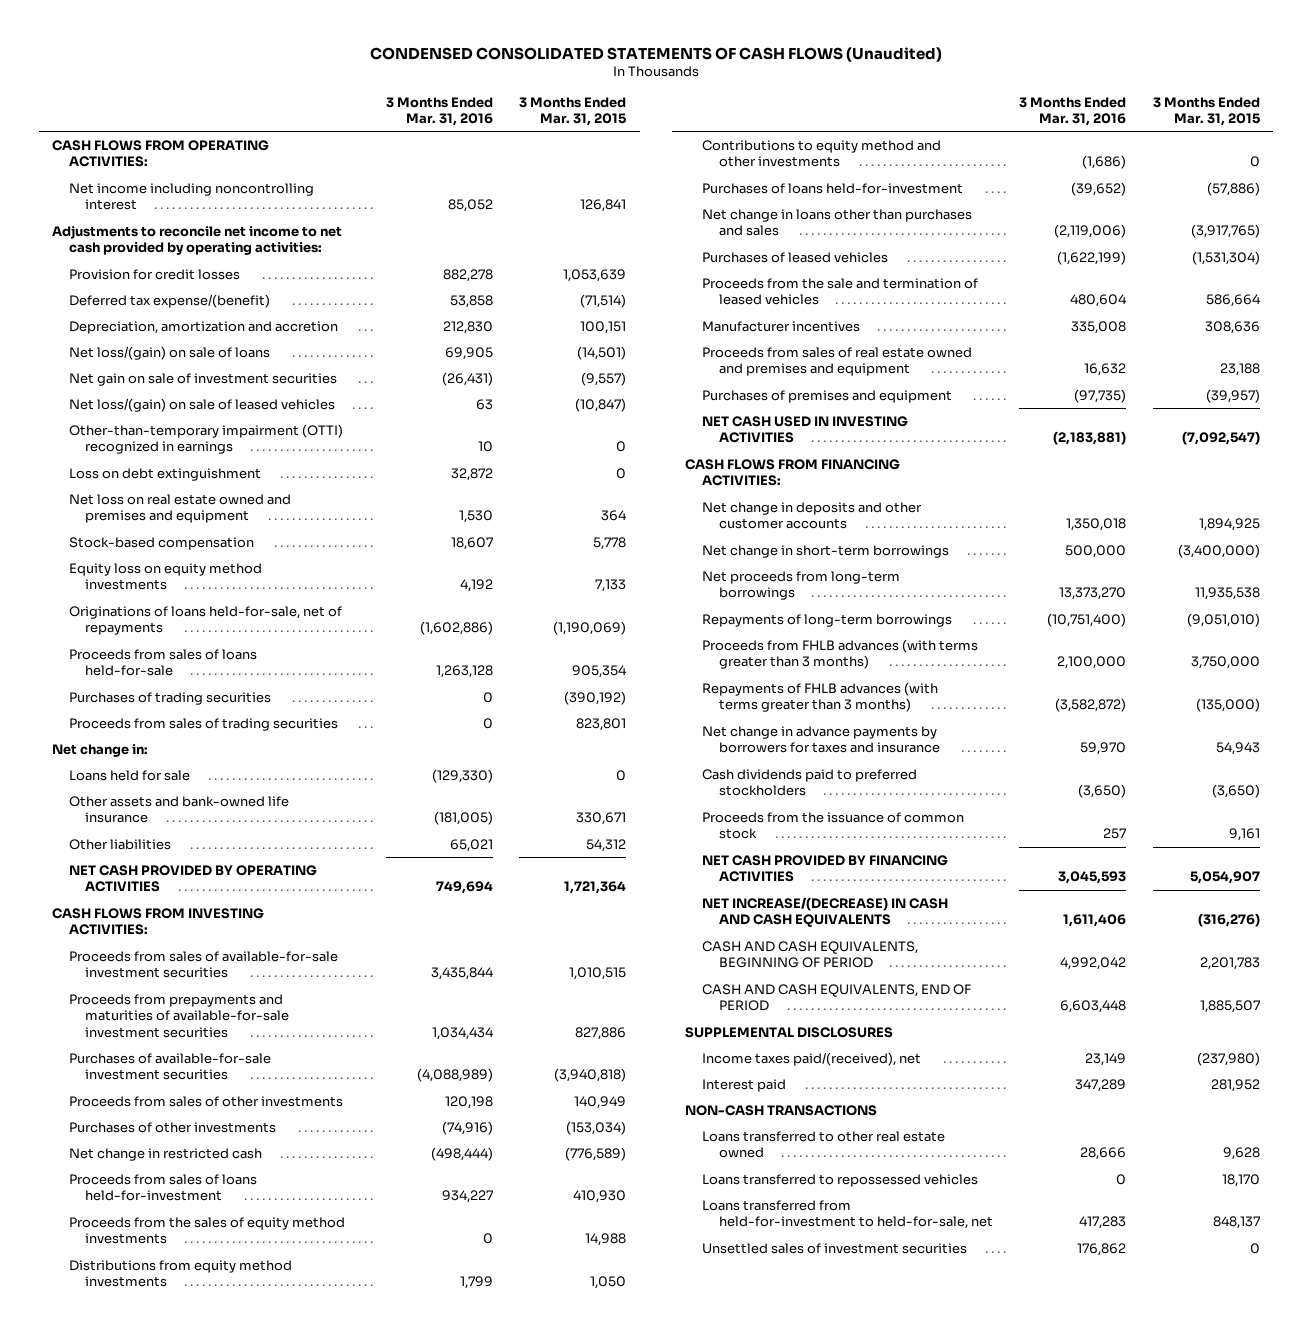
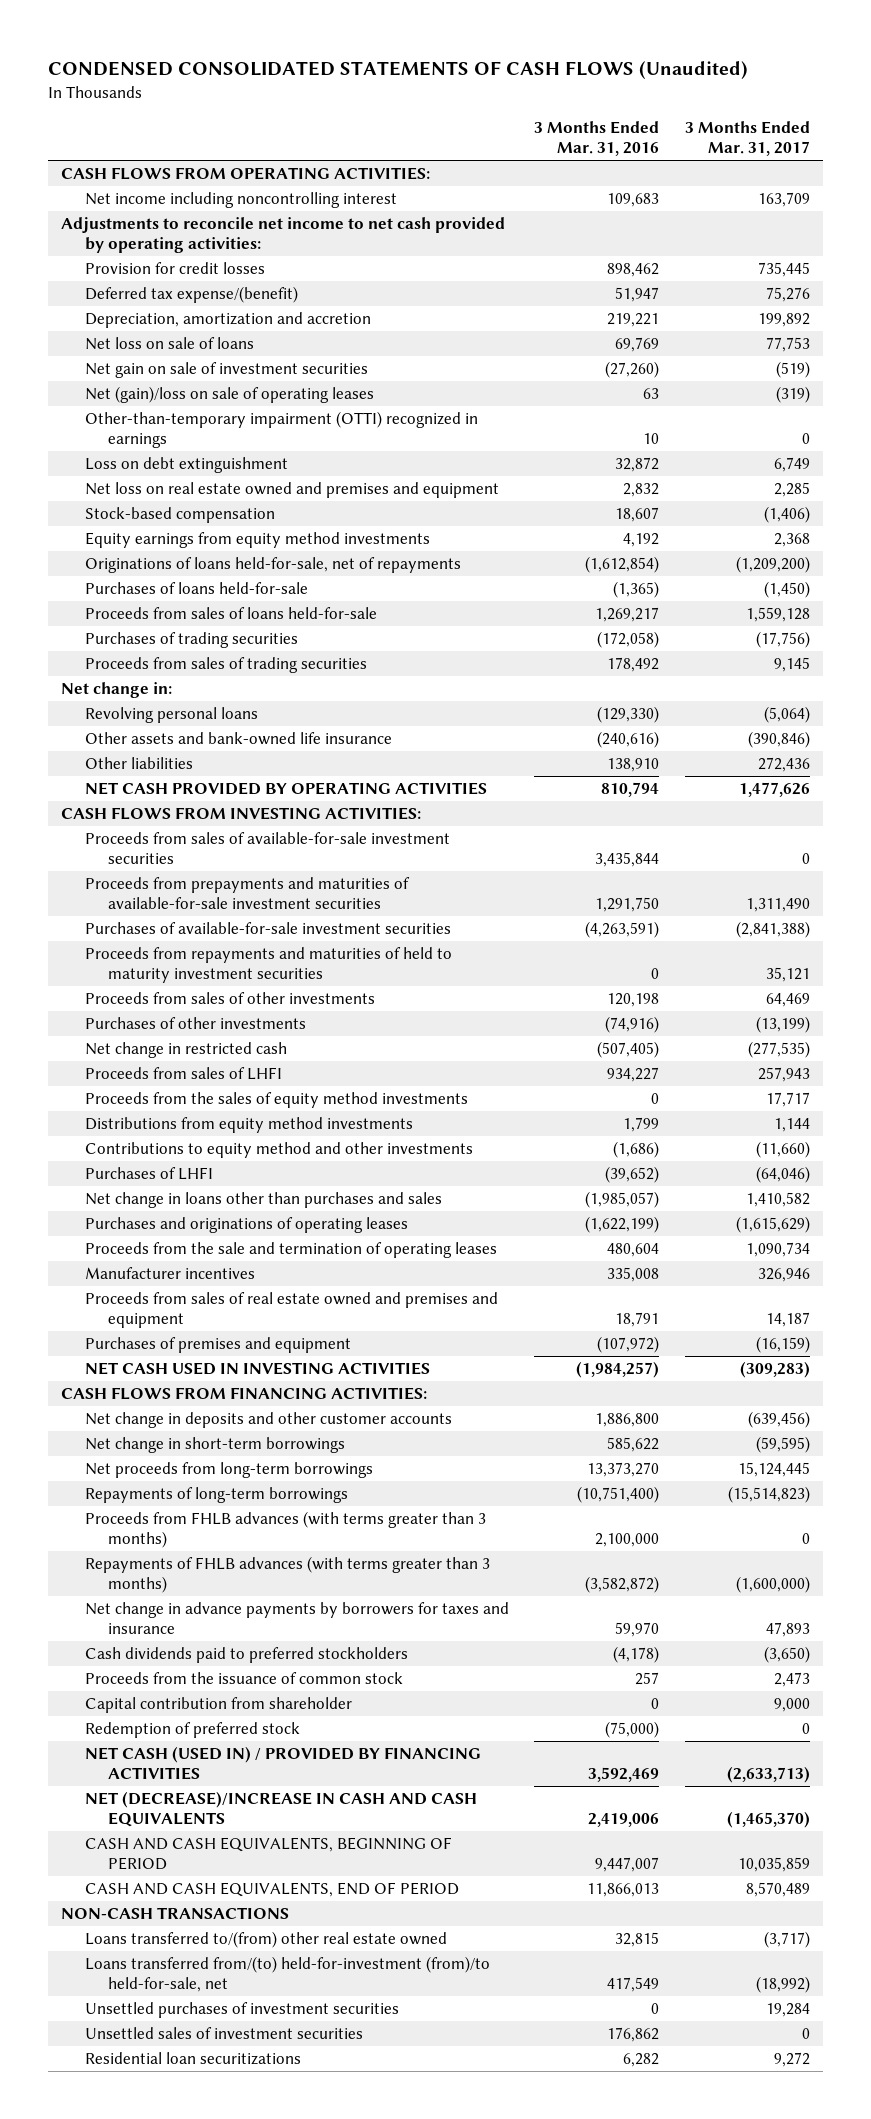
- | 3 Months Ended Mar. 31, 2016 | 3 Months Ended Mar. 31, 2015
+ | 3 Months Ended Mar. 31, 2016 | 3 Months Ended Mar. 31, 2017
- Net income including noncontrolling interest | 85,052 | 126,841
+ Net income including noncontrolling interest | 109,683 | 163,709
- Provision for credit losses | 882,278 | 1,053,639
- Deferred tax expense/(benefit) | 53,858 | (71,514)
- Depreciation, amortization and accretion | 212,830 | 100,151
- Net loss/(gain) on sale of loans | 69,905 | (14,501)
- Net gain on sale of investment securities | (26,431) | (9,557)
- Net loss/(gain) on sale of leased vehicles | 63 | (10,847)
+ Provision for credit losses | 898,462 | 735,445
+ Deferred tax expense/(benefit) | 51,947 | 75,276
+ Depreciation, amortization and accretion | 219,221 | 199,892
+ Net loss on sale of loans | 69,769 | 77,753
+ Net gain on sale of investment securities | (27,260) | (519)
+ Net (gain)/loss on sale of operating leases | 63 | (319)
- Net loss on real estate owned and premises and equipment | 1,530 | 364
+ Net loss on real estate owned and premises and equipment | 2,832 | 2,285
- Equity loss on equity method investments | 4,192 | 7,133
- Originations of loans held-for-sale, net of repayments | (1,602,886) | (1,190,069)
- Proceeds from sales of loans held-for-sale | 1,263,128 | 905,354
- Purchases of trading securities | 0 | (390,192)
- Proceeds from sales of trading securities | 0 | 823,801
+ Equity earnings from equity method investments | 4,192 | 2,368
+ Originations of loans held-for-sale, net of repayments | (1,612,854) | (1,209,200)
+ Purchases of loans held-for-sale | (1,365) | (1,450)
+ Proceeds from sales of loans held-for-sale | 1,269,217 | 1,559,128
+ Purchases of trading securities | (172,058) | (17,756)
+ Proceeds from sales of trading securities | 178,492 | 9,145
- Loans held for sale | (129,330) | 0
- Other assets and bank-owned life insurance | (181,005) | 330,671
- Other liabilities | 65,021 | 54,312
- NET CASH PROVIDED BY OPERATING ACTIVITIES | 749,694 | 1,721,364
+ Revolving personal loans | (129,330) | (5,064)
+ Other assets and bank-owned life insurance | (240,616) | (390,846)
+ Other liabilities | 138,910 | 272,436
+ NET CASH PROVIDED BY OPERATING ACTIVITIES | 810,794 | 1,477,626
- Proceeds from prepayments and maturities of available-for-sale investment securities | 1,034,434 | 827,886
- Purchases of available-for-sale investment securities | (4,088,989) | (3,940,818)
+ Proceeds from prepayments and maturities of available-for-sale investment securities | 1,291,750 | 1,311,490
+ Purchases of available-for-sale investment securities | (4,263,591) | (2,841,388)
+ Proceeds from repayments and maturities of held to maturity investment securities | 0 | 35,121
- Net change in restricted cash | (498,444) | (776,589)
- Proceeds from sales of loans held-for-investment | 934,227 | 410,930
+ Net change in restricted cash | (507,405) | (277,535)
+ Proceeds from sales of LHFI | 934,227 | 257,943
- Purchases of loans held-for-investment | (39,652) | (57,886)
- Net change in loans other than purchases and sales | (2,119,006) | (3,917,765)
- Purchases of leased vehicles | (1,622,199) | (1,531,304)
- Proceeds from the sale and termination of leased vehicles | 480,604 | 586,664
+ Purchases of LHFI | (39,652) | (64,046)
+ Net change in loans other than purchases and sales | (1,985,057) | 1,410,582
+ Purchases and originations of operating leases | (1,622,199) | (1,615,629)
+ Proceeds from the sale and termination of operating leases | 480,604 | 1,090,734
- Proceeds from sales of real estate owned and premises and equipment | 16,632 | 23,188
- Purchases of premises and equipment | (97,735) | (39,957)
- NET CASH USED IN INVESTING ACTIVITIES | (2,183,881) | (7,092,547)
+ Proceeds from sales of real estate owned and premises and equipment | 18,791 | 14,187
+ Purchases of premises and equipment | (107,972) | (16,159)
+ NET CASH USED IN INVESTING ACTIVITIES | (1,984,257) | (309,283)
- Net change in deposits and other customer accounts | 1,350,018 | 1,894,925
- Net change in short-term borrowings | 500,000 | (3,400,000)
+ Net change in deposits and other customer accounts | 1,886,800 | (639,456)
+ Net change in short-term borrowings | 585,622 | (59,595)
- Cash dividends paid to preferred stockholders | (3,650) | (3,650)
+ Cash dividends paid to preferred stockholders | (4,178) | (3,650)
- NET CASH PROVIDED BY FINANCING ACTIVITIES | 3,045,593 | 5,054,907
- NET INCREASE/(DECREASE) IN CASH AND CASH EQUIVALENTS | 1,611,406 | (316,276)
- CASH AND CASH EQUIVALENTS, BEGINNING OF PERIOD | 4,992,042 | 2,201,783
- CASH AND CASH EQUIVALENTS, END OF PERIOD | 6,603,448 | 1,885,507
- SUPPLEMENTAL DISCLOSURES
- Income taxes paid/(received), net | 23,149 | (237,980)
- Interest paid | 347,289 | 281,952
+ Capital contribution from shareholder | 0 | 9,000
+ Redemption of preferred stock | (75,000) | 0
+ NET CASH (USED IN) / PROVIDED BY FINANCING ACTIVITIES | 3,592,469 | (2,633,713)
+ NET (DECREASE)/INCREASE IN CASH AND CASH EQUIVALENTS | 2,419,006 | (1,465,370)
+ CASH AND CASH EQUIVALENTS, BEGINNING OF PERIOD | 9,447,007 | 10,035,859
+ CASH AND CASH EQUIVALENTS, END OF PERIOD | 11,866,013 | 8,570,489
- Loans transferred to other real estate owned | 28,666 | 9,628
- Loans transferred to repossessed vehicles | 0 | 18,170
- Loans transferred from held-for-investment to held-for-sale, net | 417,283 | 848,137
+ Loans transferred to/(from) other real estate owned | 32,815 | (3,717)
+ Loans transferred from/(to) held-for-investment (from)/to held-for-sale, net | 417,549 | (18,992)
+ Unsettled purchases of investment securities | 0 | 19,284
+ Residential loan securitizations | 6,282 | 9,272

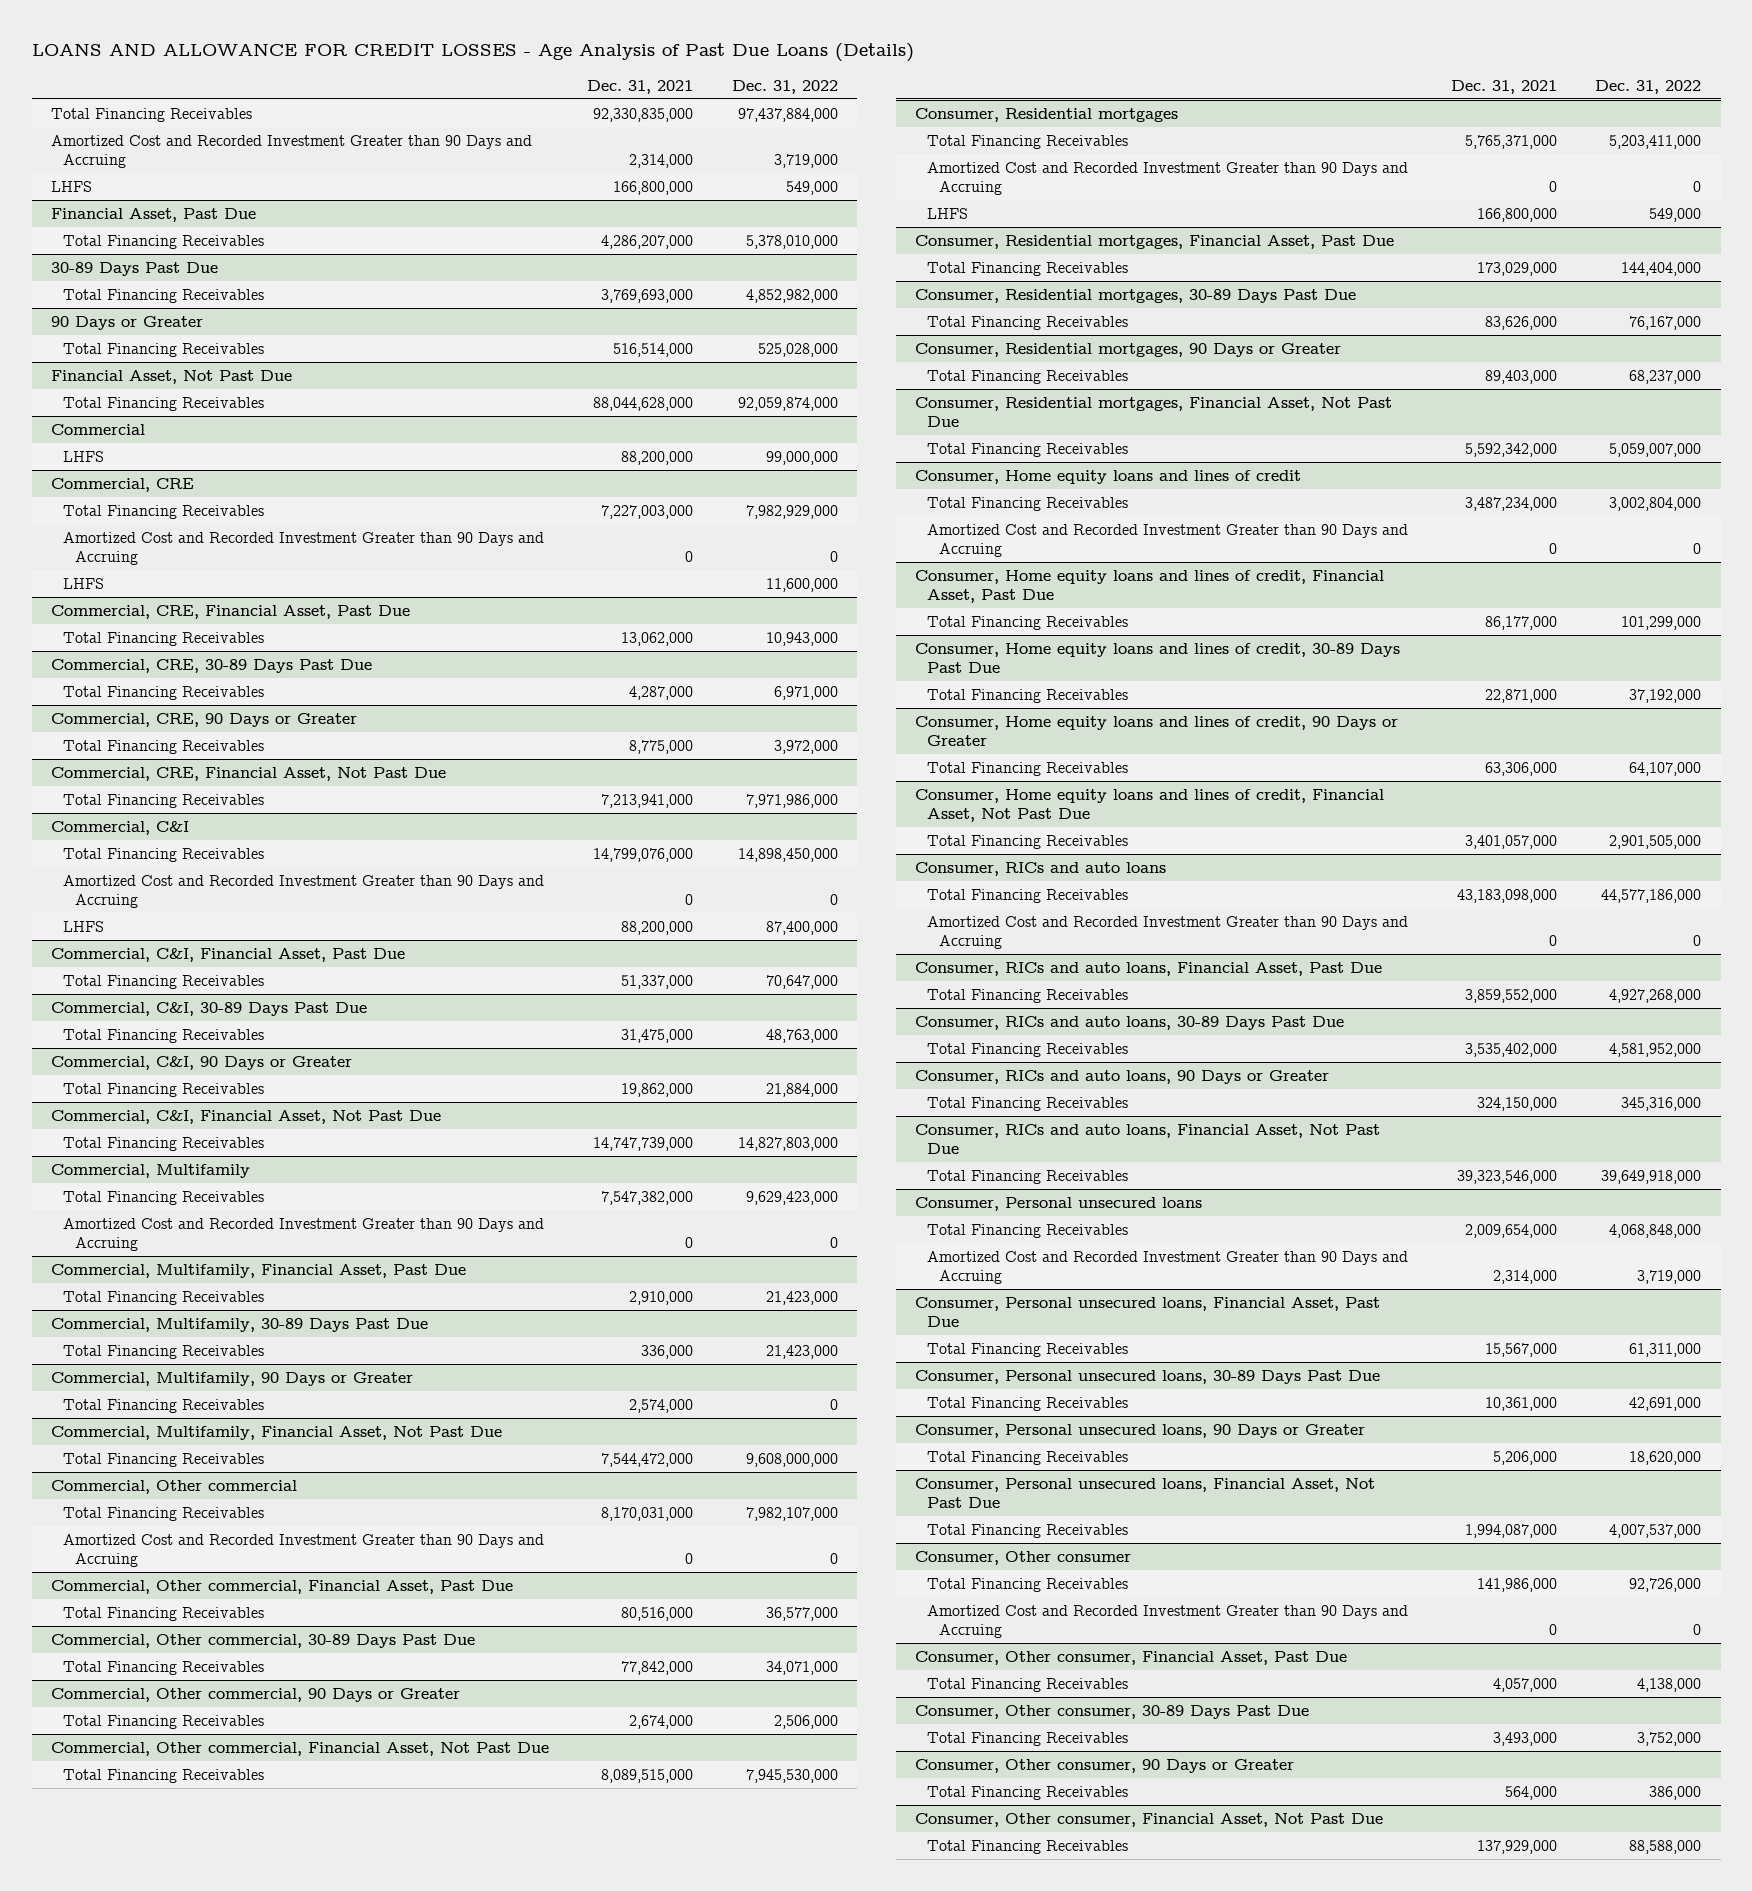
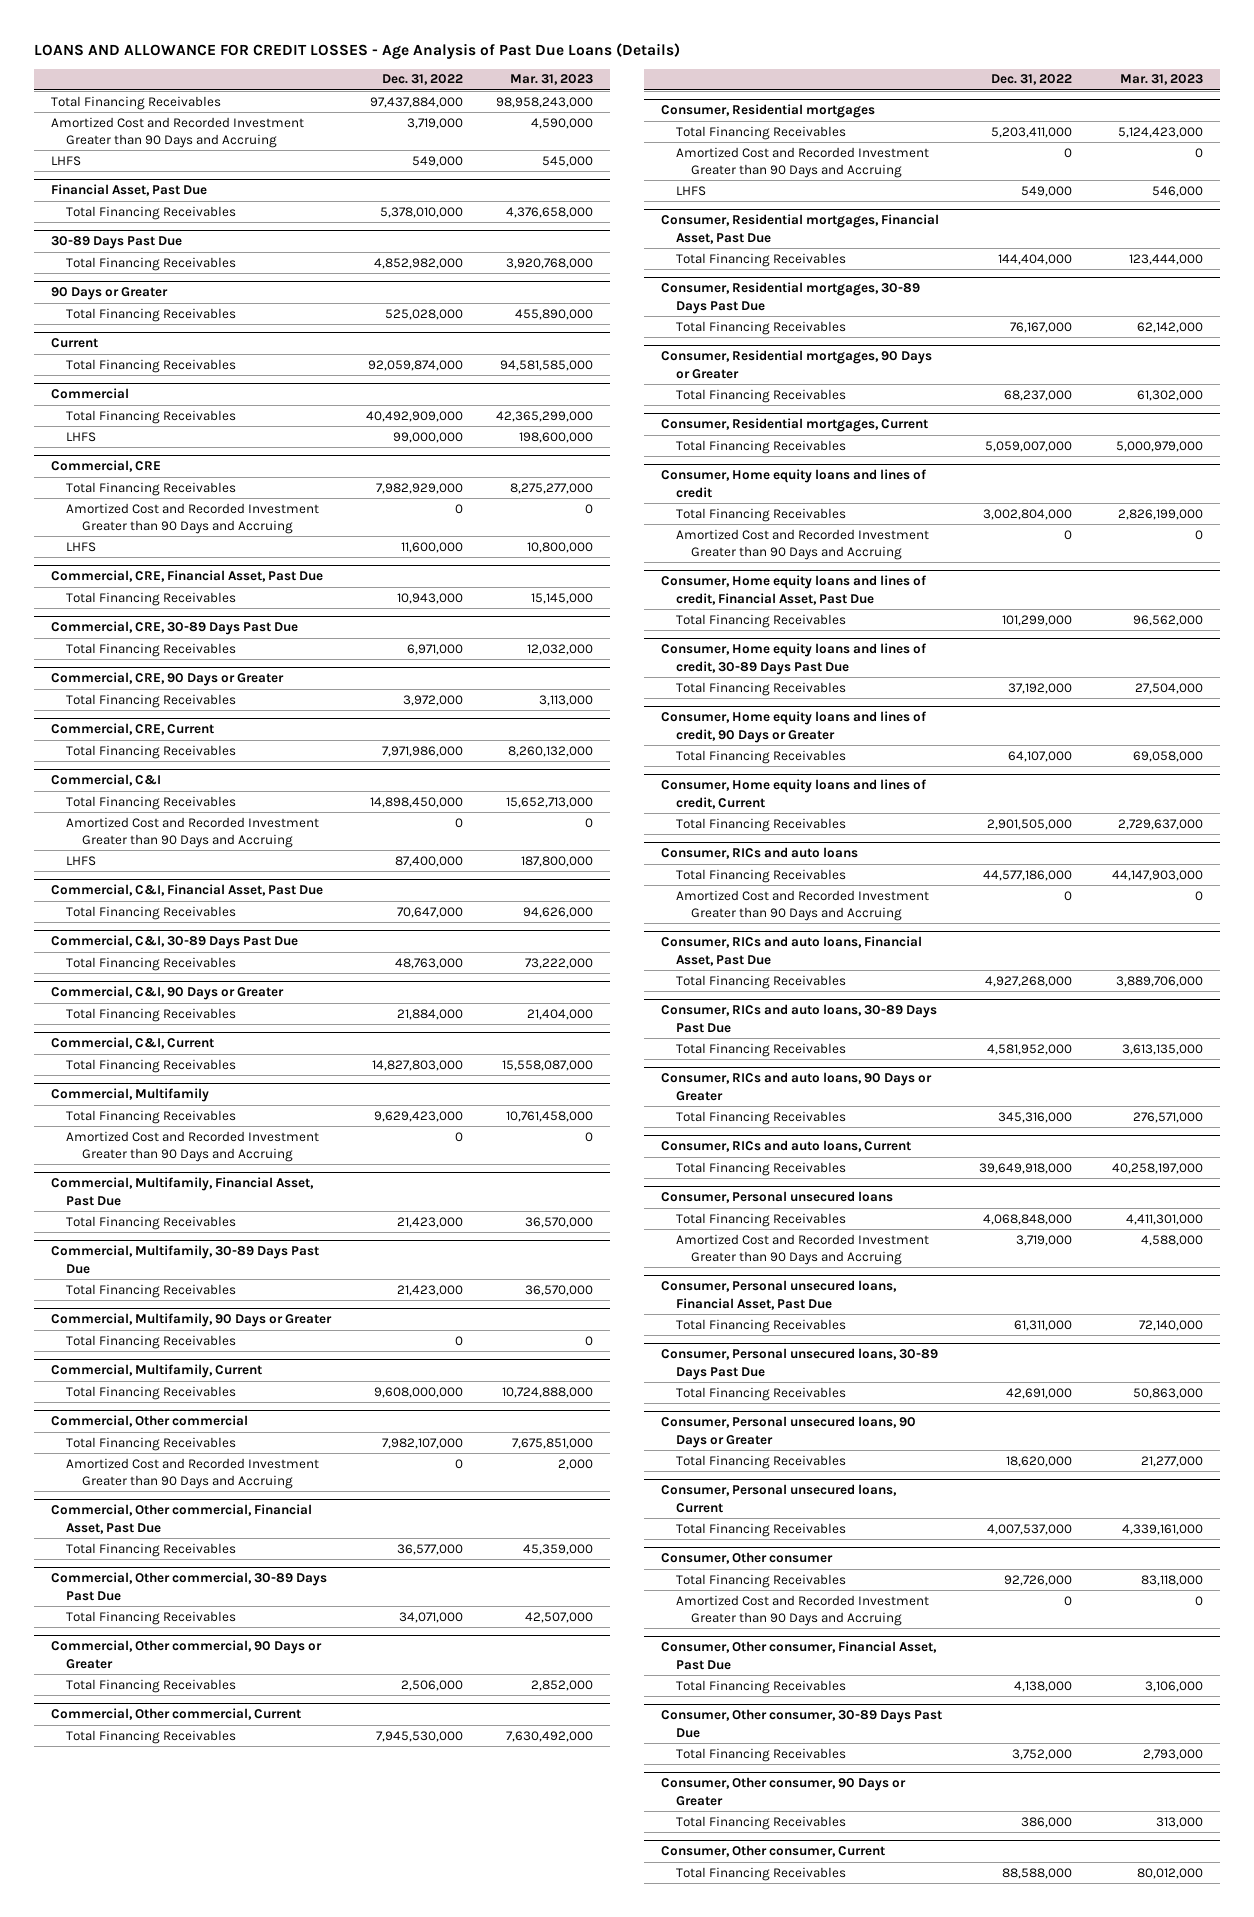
- | Dec. 31, 2021 | Dec. 31, 2022
+ | Dec. 31, 2022 | Mar. 31, 2023
- Financial Asset, Not Past Due
+ Current
@ Commercial
+ Total Financing Receivables | 40,492,909,000 | 42,365,299,000
- Commercial, CRE, Financial Asset, Not Past Due
+ Commercial, CRE, Current
- Commercial, C&I, Financial Asset, Not Past Due
+ Commercial, C&I, Current
- Commercial, Multifamily, Financial Asset, Not Past Due
+ Commercial, Multifamily, Current
- Commercial, Other commercial, Financial Asset, Not Past Due
+ Commercial, Other commercial, Current
- Consumer, Residential mortgages, Financial Asset, Not Past Due
+ Consumer, Residential mortgages, Current
- Consumer, Home equity loans and lines of credit, Financial Asset, Not Past Due
+ Consumer, Home equity loans and lines of credit, Current
- Consumer, RICs and auto loans, Financial Asset, Not Past Due
+ Consumer, RICs and auto loans, Current
- Consumer, Personal unsecured loans, Financial Asset, Not Past Due
+ Consumer, Personal unsecured loans, Current
- Consumer, Other consumer, Financial Asset, Not Past Due
+ Consumer, Other consumer, Current

